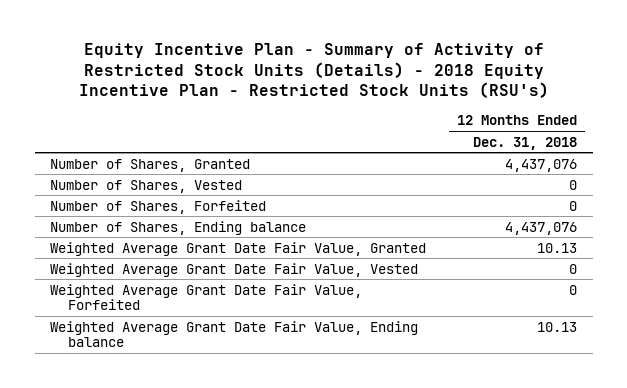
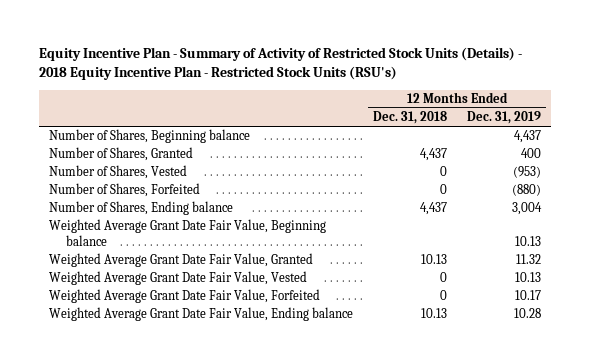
- | 12 Months Ended Dec. 31, 2018
+ | 12 Months Ended Dec. 31, 2018 | 12 Months Ended Dec. 31, 2019
- Number of Shares, Granted | 4,437,076
+ Number of Shares, Beginning balance | | 4,437
+ Number of Shares, Granted | 4,437 | 400
- Number of Shares, Ending balance | 4,437,076
+ Number of Shares, Ending balance | 4,437 | 3,004
+ Weighted Average Grant Date Fair Value, Beginning balance | | 10.13

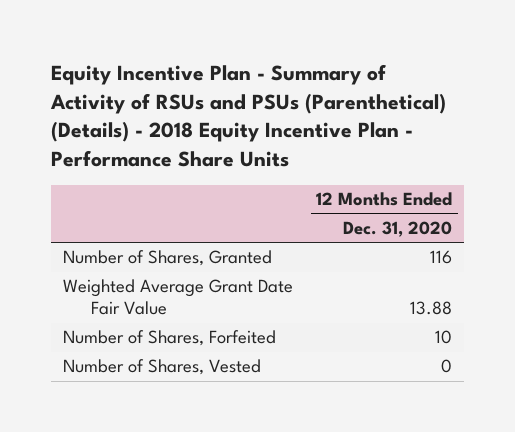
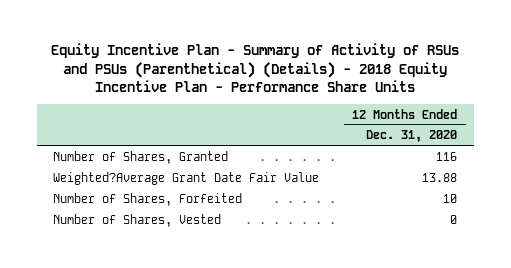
- Weighted Average Grant Date Fair Value | 13.88
+ Weighted?Average Grant Date Fair Value | 13.88

